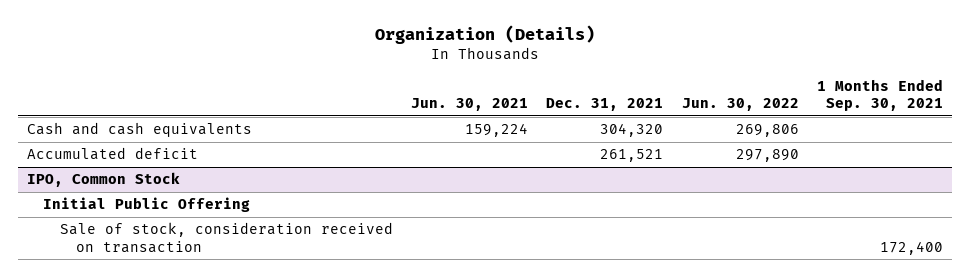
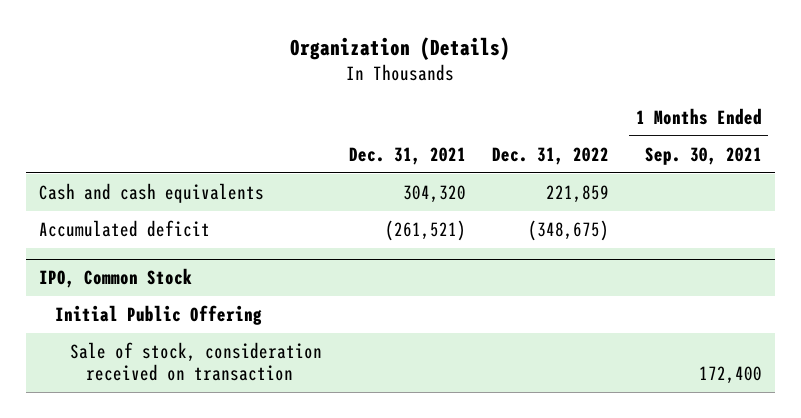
- | Jun. 30, 2021 | Dec. 31, 2021 | Jun. 30, 2022 | 1 Months Ended Sep. 30, 2021
+ | Dec. 31, 2021 | Dec. 31, 2022 | 1 Months Ended Sep. 30, 2021
- Accumulated deficit | | 261,521 | 297,890 |
+ Accumulated deficit | (261,521) | (348,675) |

